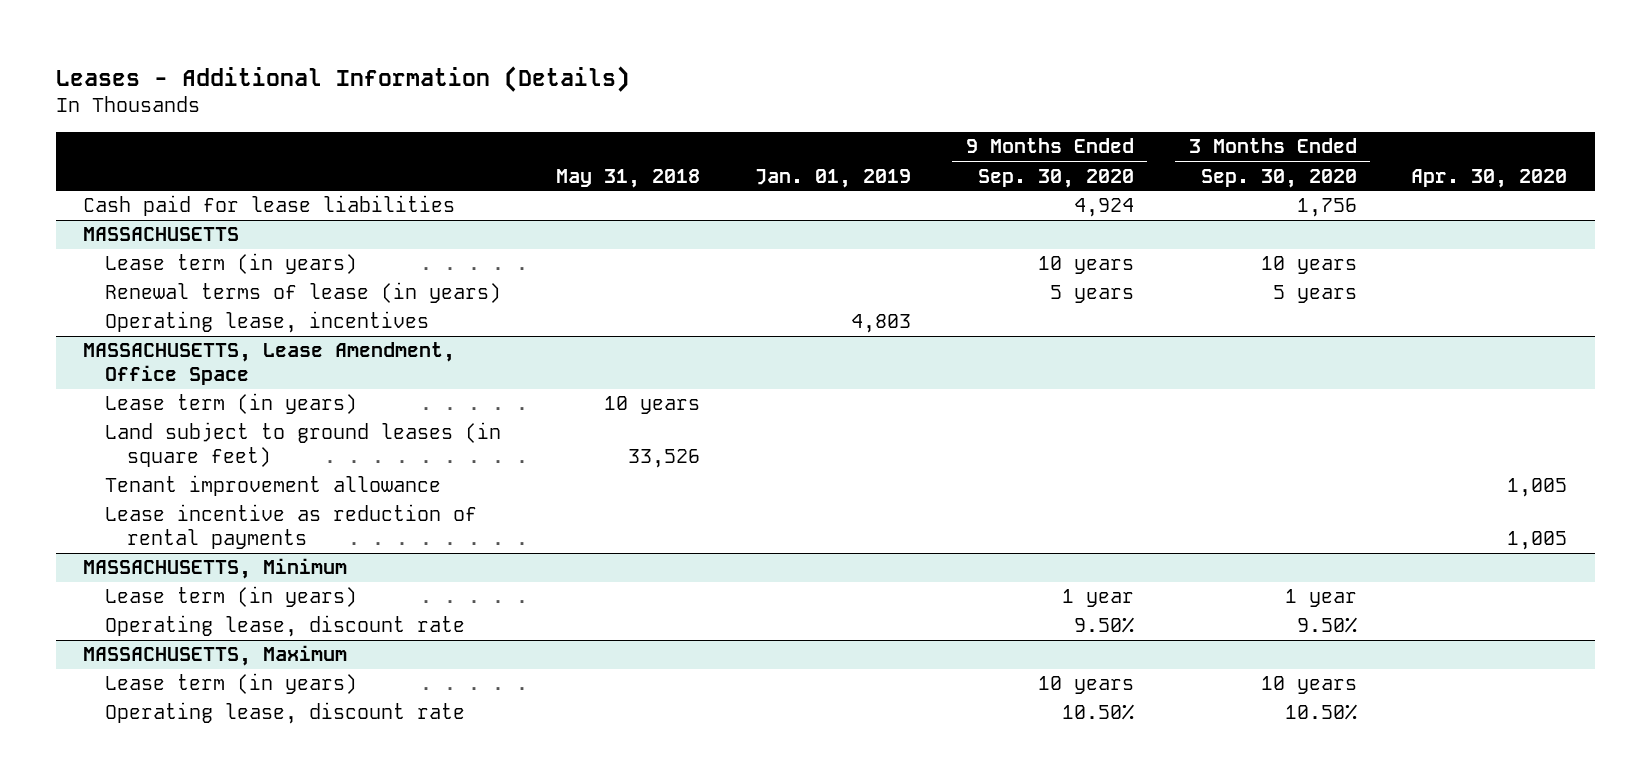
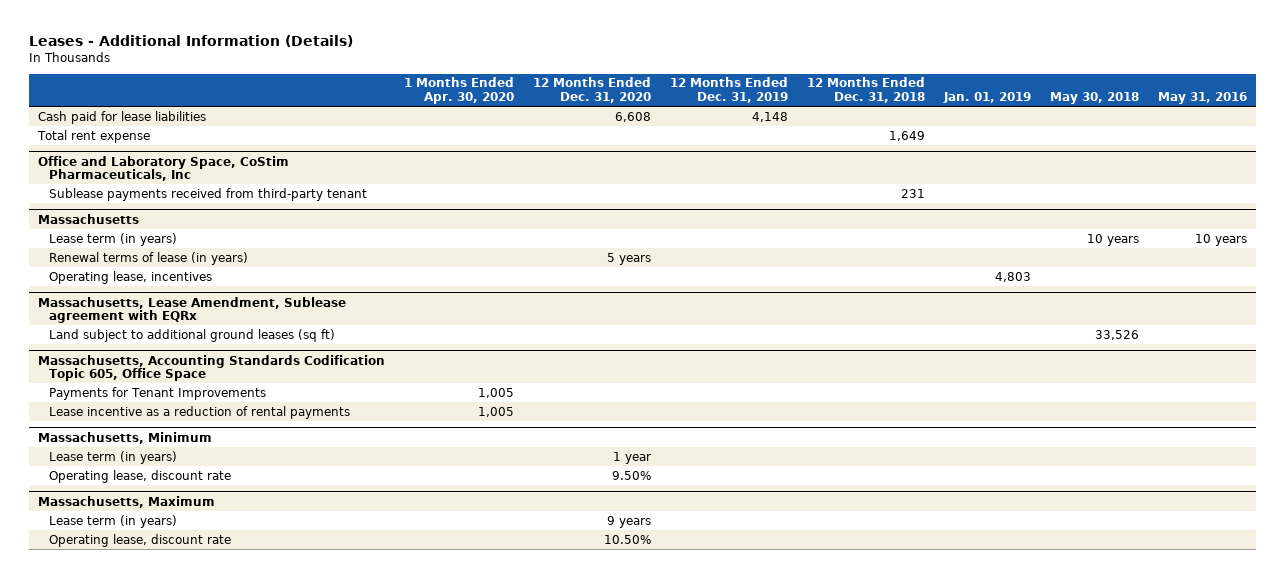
- | May 31, 2018 | Jan. 01, 2019 | 9 Months Ended Sep. 30, 2020 | 3 Months Ended Sep. 30, 2020 | Apr. 30, 2020
+ | 1 Months Ended Apr. 30, 2020 | 12 Months Ended Dec. 31, 2020 | 12 Months Ended Dec. 31, 2019 | 12 Months Ended Dec. 31, 2018 | Jan. 01, 2019 | May 30, 2018 | May 31, 2016
- MASSACHUSETTS
+ Total rent expense | | | | 1,649 | | |
+ Office and Laboratory Space, CoStim Pharmaceuticals, Inc
+ Sublease payments received from third-party tenant | | | | 231 | | |
+ Massachusetts
- MASSACHUSETTS, Lease Amendment, Office Space
- Lease term (in years) | 10 years | | | |
- Land subject to ground leases (in square feet) | 33,526 | | | |
- Tenant improvement allowance | | | | | 1,005
- Lease incentive as reduction of rental payments | | | | | 1,005
- MASSACHUSETTS, Minimum
+ Massachusetts, Lease Amendment, Sublease agreement with EQRx
+ Land subject to additional ground leases (sq ft) | | | | | | 33,526 |
+ Massachusetts, Accounting Standards Codification Topic 605, Office Space
+ Payments for Tenant Improvements | 1,005 | | | | | |
+ Lease incentive as a reduction of rental payments | 1,005 | | | | | |
+ Massachusetts, Minimum
- MASSACHUSETTS, Maximum
+ Massachusetts, Maximum

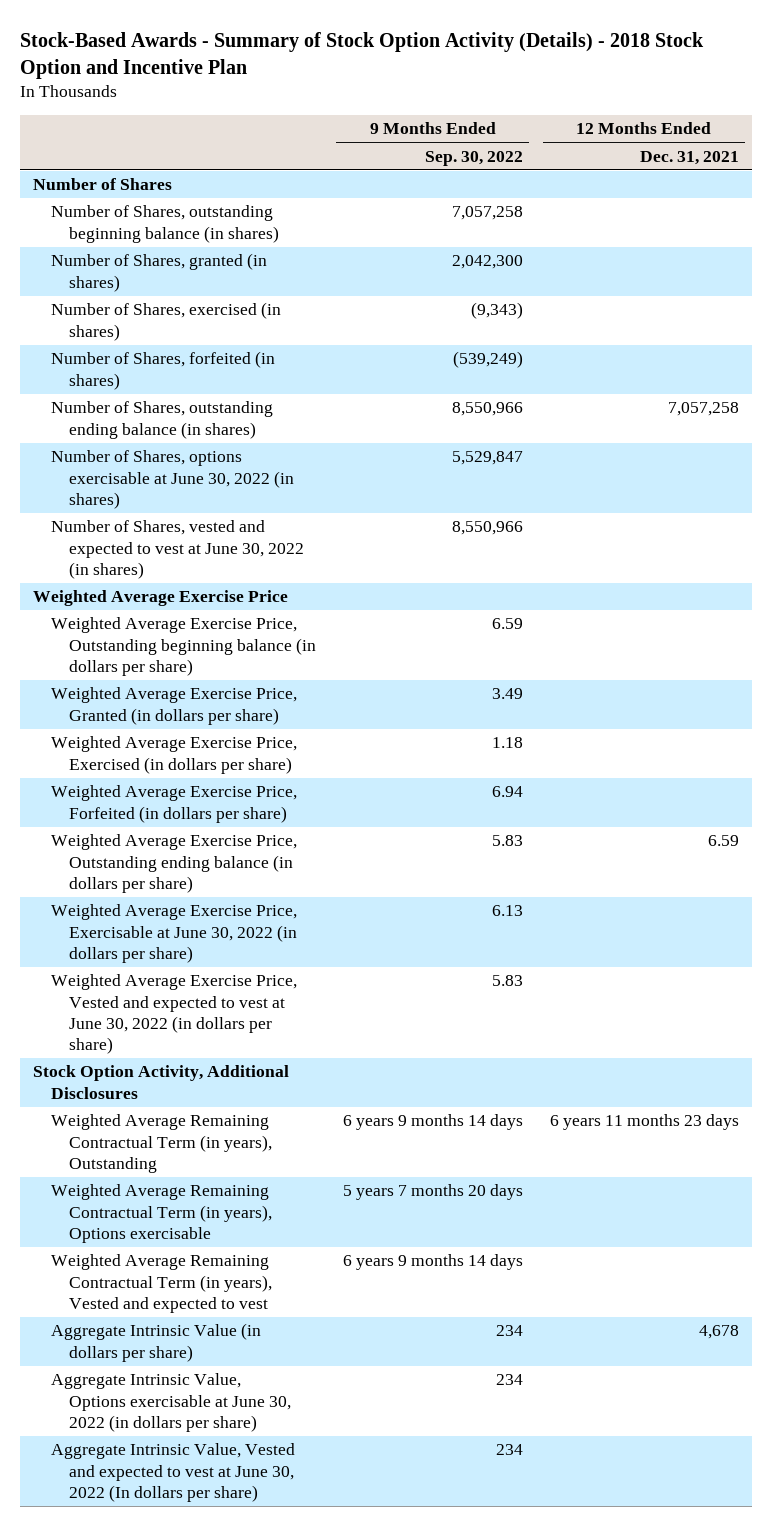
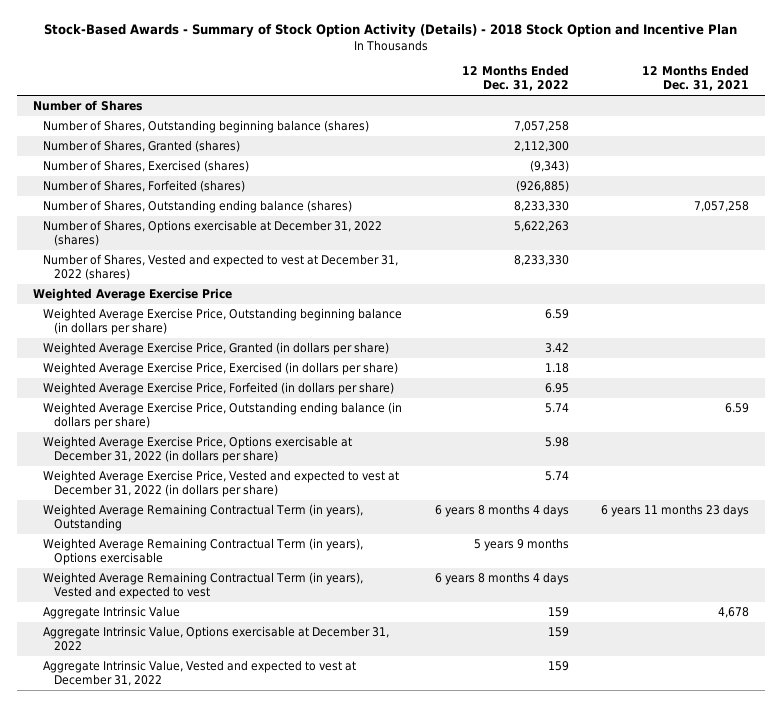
- | 9 Months Ended Sep. 30, 2022 | 12 Months Ended Dec. 31, 2021
+ | 12 Months Ended Dec. 31, 2022 | 12 Months Ended Dec. 31, 2021
- Number of Shares, outstanding beginning balance (in shares) | 7,057,258 |
- Number of Shares, granted (in shares) | 2,042,300 |
- Number of Shares, exercised (in shares) | (9,343) |
- Number of Shares, forfeited (in shares) | (539,249) |
- Number of Shares, outstanding ending balance (in shares) | 8,550,966 | 7,057,258
- Number of Shares, options exercisable at June 30, 2022 (in shares) | 5,529,847 |
- Number of Shares, vested and expected to vest at June 30, 2022 (in shares) | 8,550,966 |
+ Number of Shares, Outstanding beginning balance (shares) | 7,057,258 |
+ Number of Shares, Granted (shares) | 2,112,300 |
+ Number of Shares, Exercised (shares) | (9,343) |
+ Number of Shares, Forfeited (shares) | (926,885) |
+ Number of Shares, Outstanding ending balance (shares) | 8,233,330 | 7,057,258
+ Number of Shares, Options exercisable at December 31, 2022 (shares) | 5,622,263 |
+ Number of Shares, Vested and expected to vest at December 31, 2022 (shares) | 8,233,330 |
- Weighted Average Exercise Price, Exercisable at June 30, 2022 (in dollars per share) | 6.13 |
- Weighted Average Exercise Price, Vested and expected to vest at June 30, 2022 (in dollars per share) | 5.83 |
- Stock Option Activity, Additional Disclosures
+ Weighted Average Exercise Price, Options exercisable at December 31, 2022 (in dollars per share) | 5.98 |
+ Weighted Average Exercise Price, Vested and expected to vest at December 31, 2022 (in dollars per share) | 5.74 |
- Aggregate Intrinsic Value (in dollars per share) | 234 | 4,678
- Aggregate Intrinsic Value, Options exercisable at June 30, 2022 (in dollars per share) | 234 |
- Aggregate Intrinsic Value, Vested and expected to vest at June 30, 2022 (In dollars per share) | 234 |
+ Aggregate Intrinsic Value | 159 | 4,678
+ Aggregate Intrinsic Value, Options exercisable at December 31, 2022 | 159 |
+ Aggregate Intrinsic Value, Vested and expected to vest at December 31, 2022 | 159 |

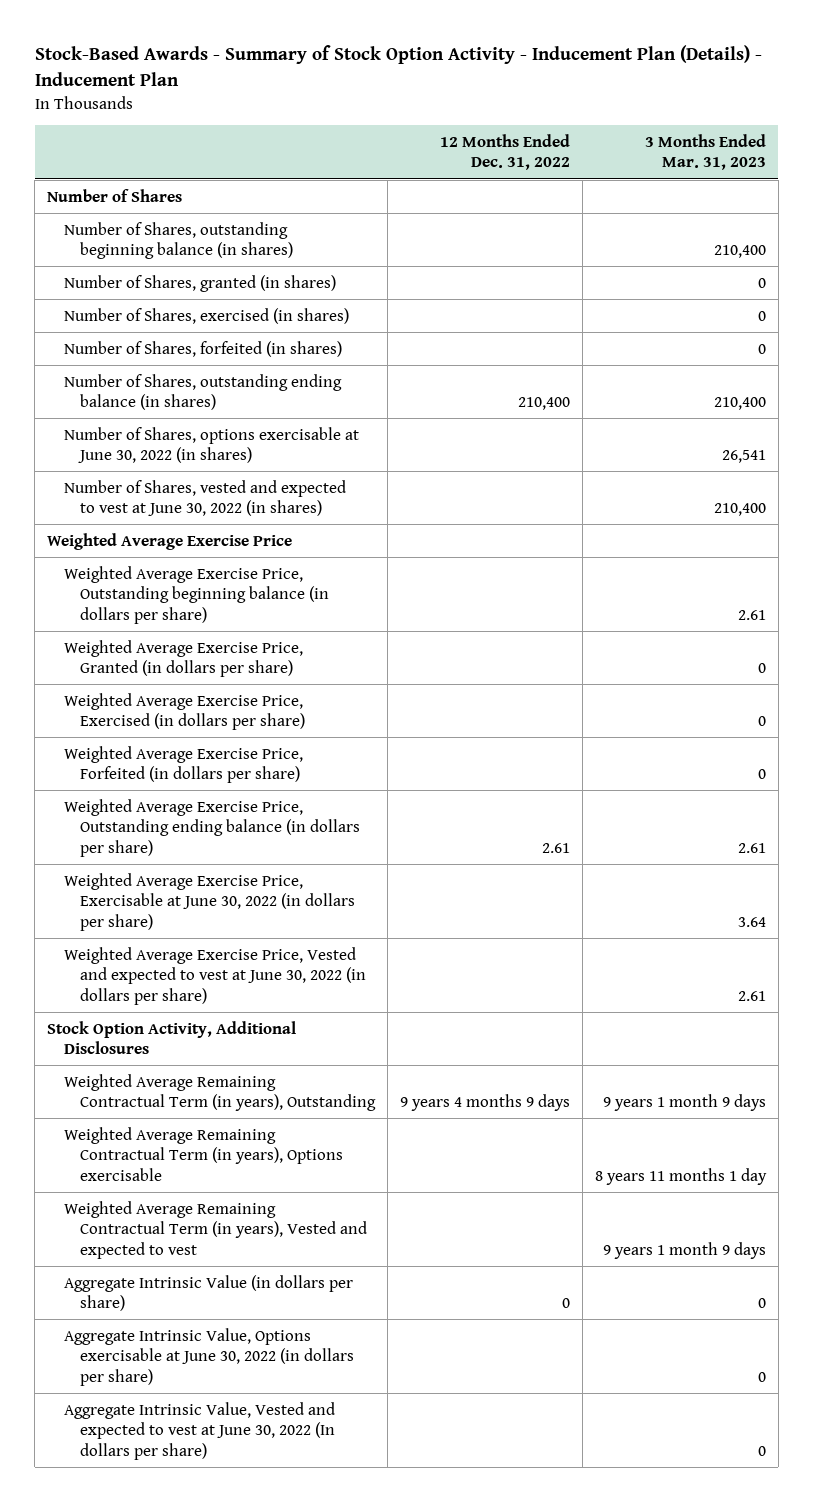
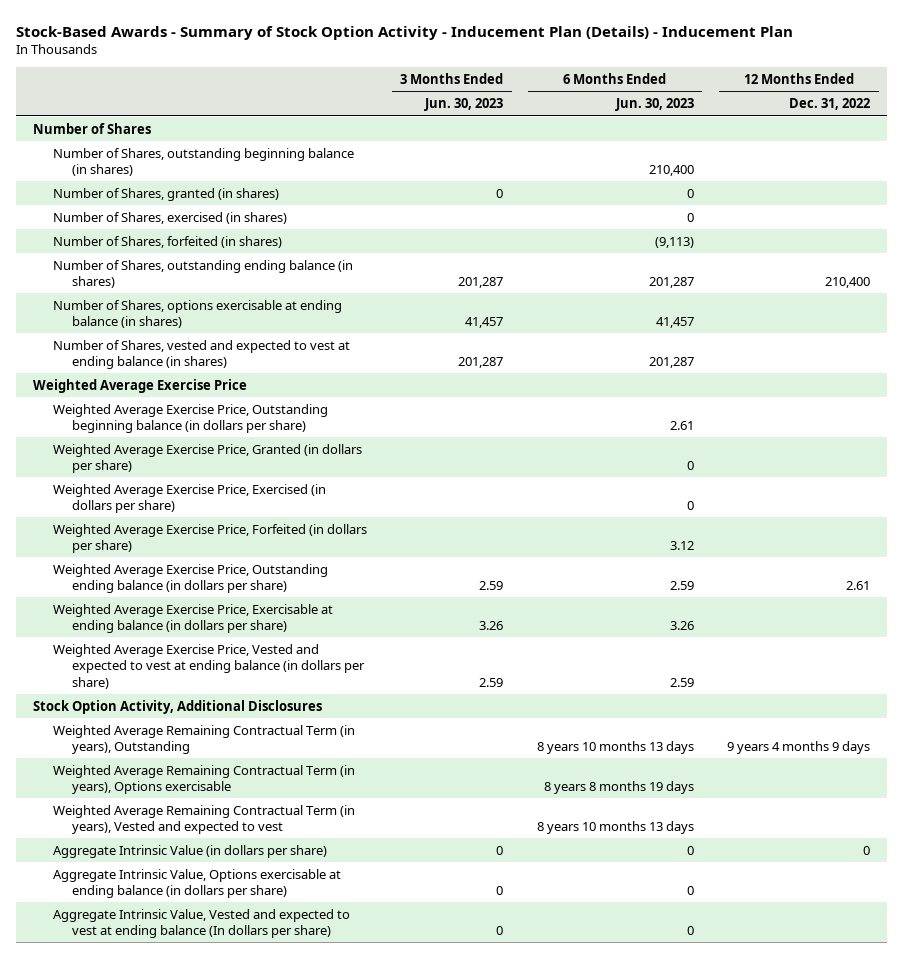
- | 12 Months Ended Dec. 31, 2022 | 3 Months Ended Mar. 31, 2023
+ | 3 Months Ended Jun. 30, 2023 | 6 Months Ended Jun. 30, 2023 | 12 Months Ended Dec. 31, 2022
- Number of Shares, options exercisable at June 30, 2022 (in shares) | | 26,541
- Number of Shares, vested and expected to vest at June 30, 2022 (in shares) | | 210,400
+ Number of Shares, options exercisable at ending balance (in shares) | 41,457 | 41,457 |
+ Number of Shares, vested and expected to vest at ending balance (in shares) | 201,287 | 201,287 |
- Weighted Average Exercise Price, Exercisable at June 30, 2022 (in dollars per share) | | 3.64
- Weighted Average Exercise Price, Vested and expected to vest at June 30, 2022 (in dollars per share) | | 2.61
+ Weighted Average Exercise Price, Exercisable at ending balance (in dollars per share) | 3.26 | 3.26 |
+ Weighted Average Exercise Price, Vested and expected to vest at ending balance (in dollars per share) | 2.59 | 2.59 |
- Aggregate Intrinsic Value, Options exercisable at June 30, 2022 (in dollars per share) | | 0
- Aggregate Intrinsic Value, Vested and expected to vest at June 30, 2022 (In dollars per share) | | 0
+ Aggregate Intrinsic Value, Options exercisable at ending balance (in dollars per share) | 0 | 0 |
+ Aggregate Intrinsic Value, Vested and expected to vest at ending balance (In dollars per share) | 0 | 0 |

